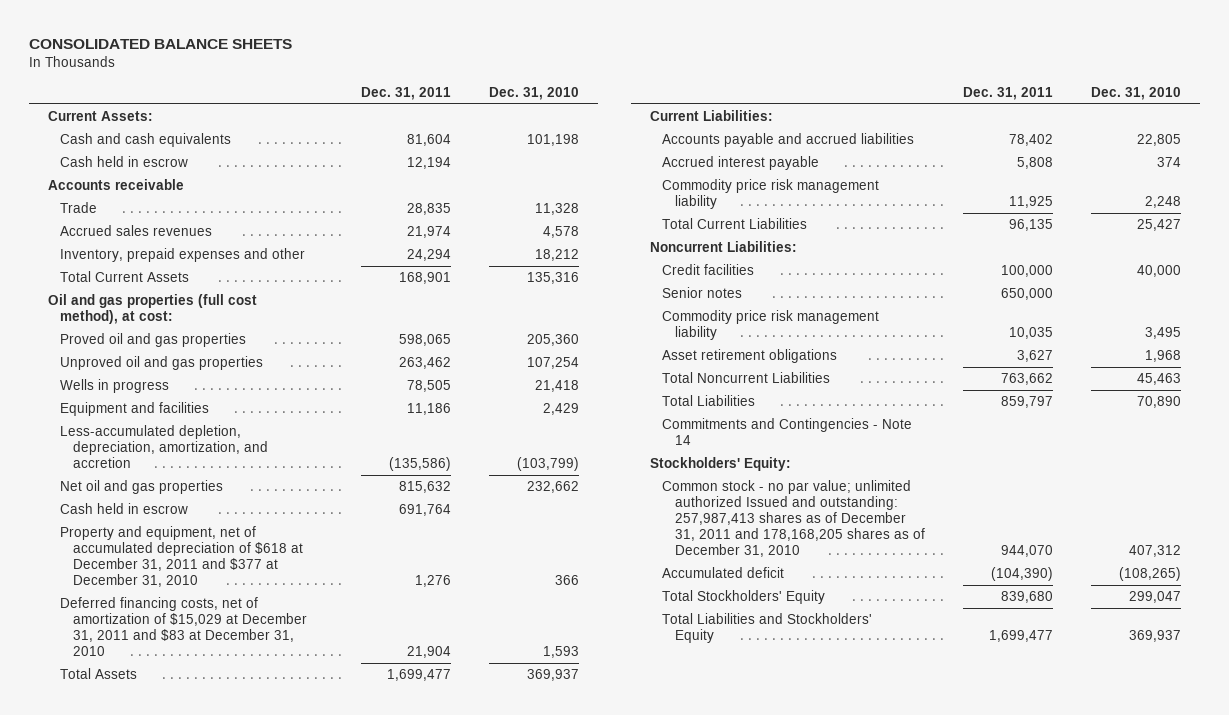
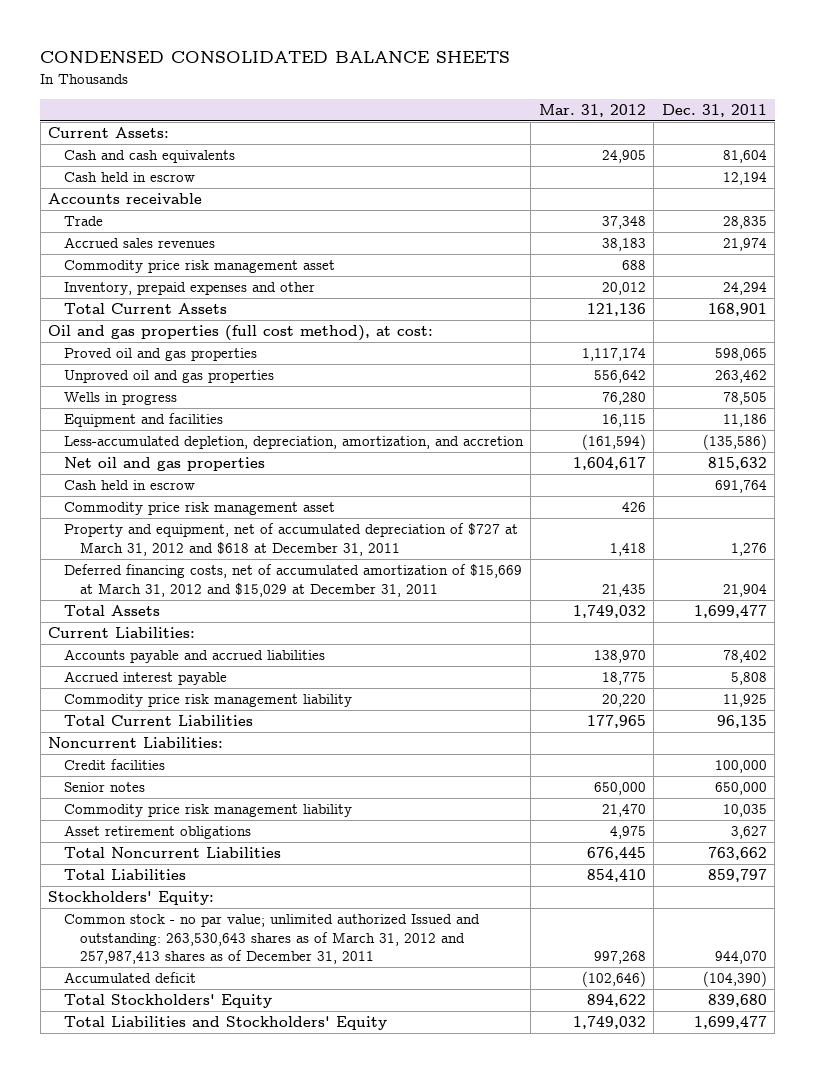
- CONSOLIDATED BALANCE SHEETS
+ CONDENSED CONSOLIDATED BALANCE SHEETS
- | Dec. 31, 2011 | Dec. 31, 2010
+ | Mar. 31, 2012 | Dec. 31, 2011
+ Commodity price risk management asset | 688 |
- Property and equipment, net of accumulated depreciation of $618 at December 31, 2011 and $377 at December 31, 2010 | 1,276 | 366
- Deferred financing costs, net of amortization of $15,029 at December 31, 2011 and $83 at December 31, 2010 | 21,904 | 1,593
+ Commodity price risk management asset | 426 |
+ Property and equipment, net of accumulated depreciation of $727 at March 31, 2012 and $618 at December 31, 2011 | 1,418 | 1,276
+ Deferred financing costs, net of accumulated amortization of $15,669 at March 31, 2012 and $15,029 at December 31, 2011 | 21,435 | 21,904
- Commitments and Contingencies - Note 14
- Common stock - no par value; unlimited authorized Issued and outstanding: 257,987,413 shares as of December 31, 2011 and 178,168,205 shares as of December 31, 2010 | 944,070 | 407,312
+ Common stock - no par value; unlimited authorized Issued and outstanding: 263,530,643 shares as of March 31, 2012 and 257,987,413 shares as of December 31, 2011 | 997,268 | 944,070

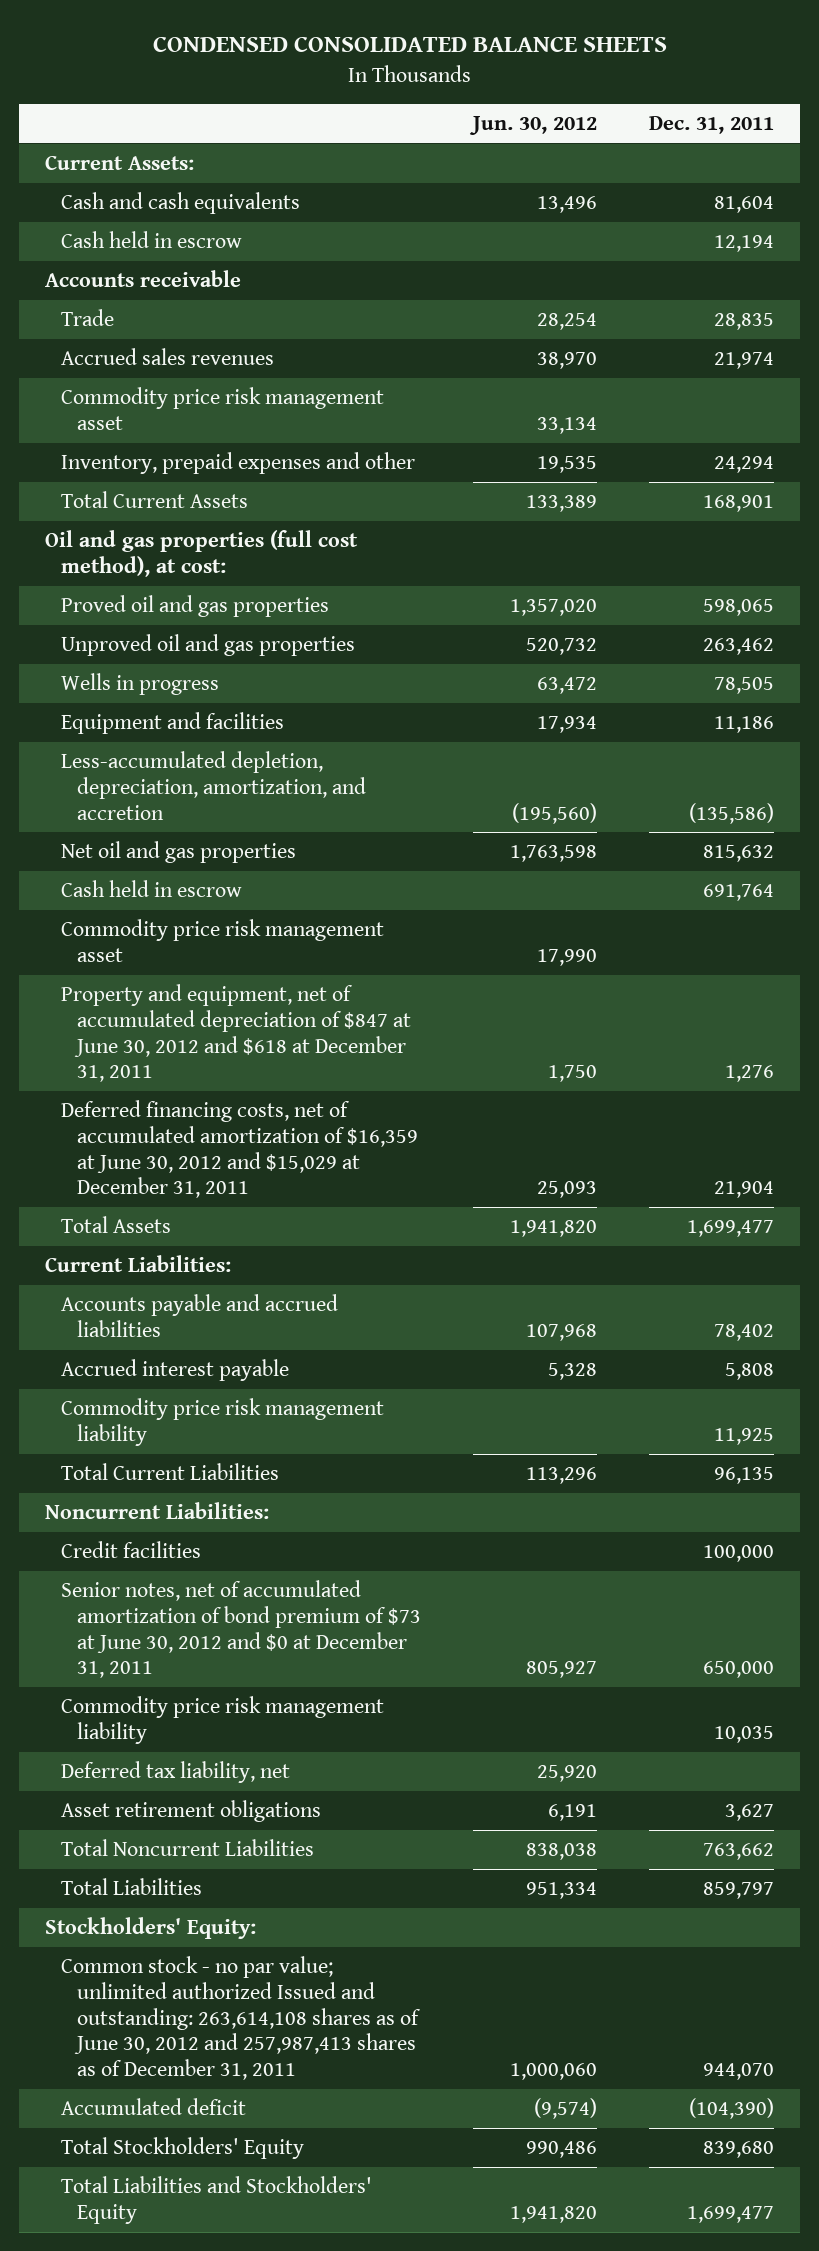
- | Mar. 31, 2012 | Dec. 31, 2011
+ | Jun. 30, 2012 | Dec. 31, 2011
- Property and equipment, net of accumulated depreciation of $727 at March 31, 2012 and $618 at December 31, 2011 | 1,418 | 1,276
- Deferred financing costs, net of accumulated amortization of $15,669 at March 31, 2012 and $15,029 at December 31, 2011 | 21,435 | 21,904
+ Property and equipment, net of accumulated depreciation of $847 at June 30, 2012 and $618 at December 31, 2011 | 1,750 | 1,276
+ Deferred financing costs, net of accumulated amortization of $16,359 at June 30, 2012 and $15,029 at December 31, 2011 | 25,093 | 21,904
- Senior notes | 650,000 | 650,000
+ Senior notes, net of accumulated amortization of bond premium of $73 at June 30, 2012 and $0 at December 31, 2011 | 805,927 | 650,000
+ Deferred tax liability, net | 25,920 |
- Common stock - no par value; unlimited authorized Issued and outstanding: 263,530,643 shares as of March 31, 2012 and 257,987,413 shares as of December 31, 2011 | 997,268 | 944,070
+ Common stock - no par value; unlimited authorized Issued and outstanding: 263,614,108 shares as of June 30, 2012 and 257,987,413 shares as of December 31, 2011 | 1,000,060 | 944,070

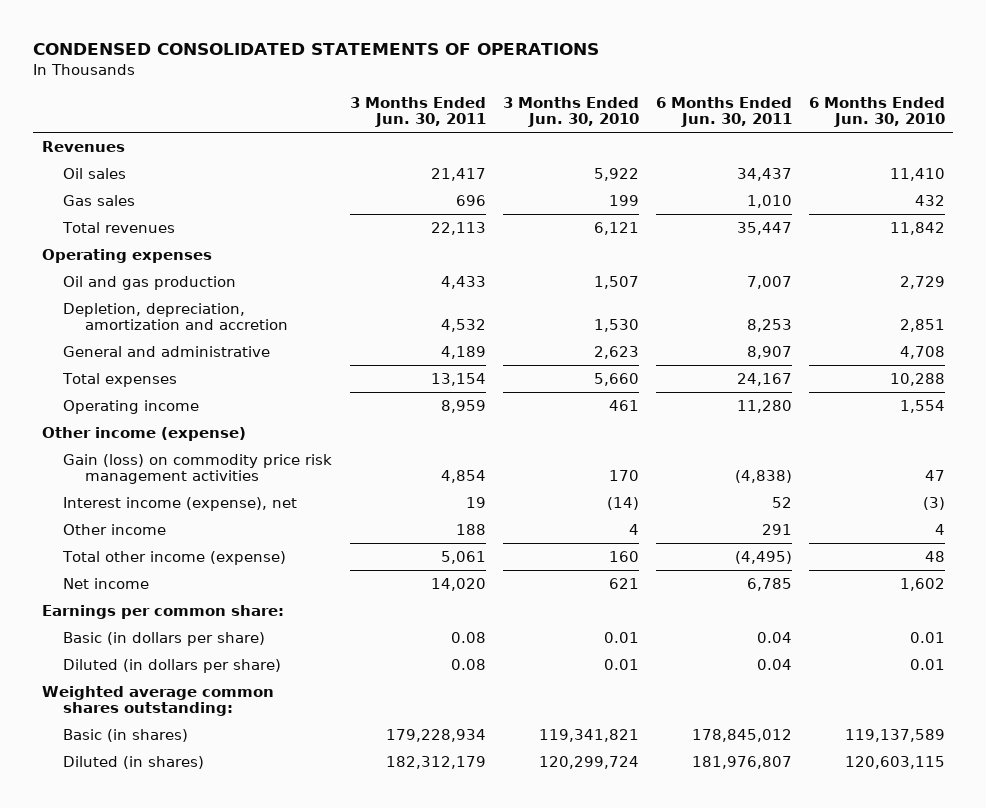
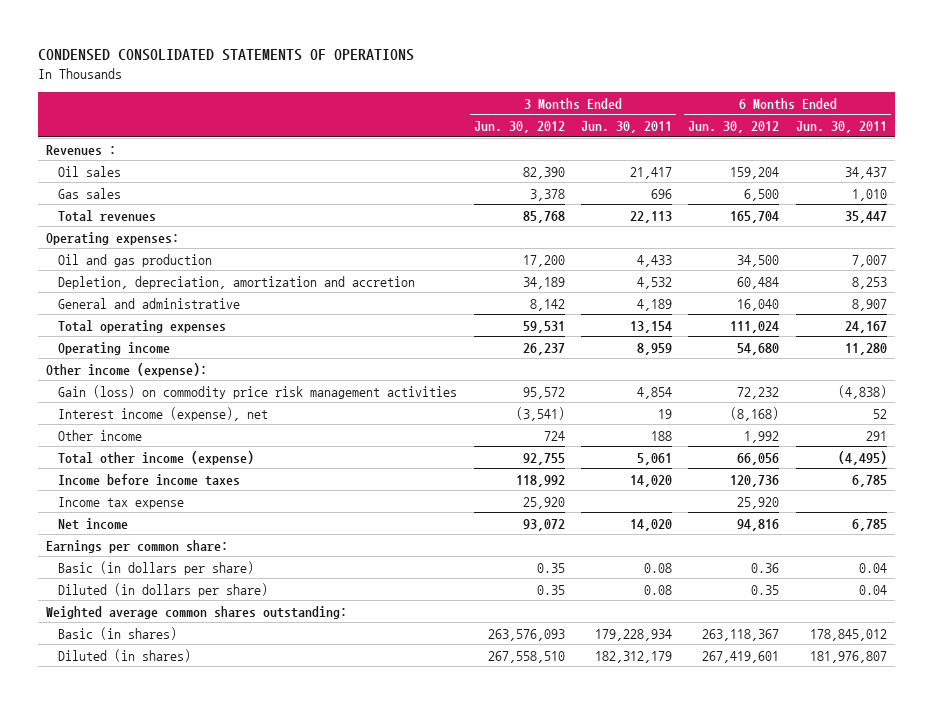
- | 3 Months Ended Jun. 30, 2011 | 3 Months Ended Jun. 30, 2010 | 6 Months Ended Jun. 30, 2011 | 6 Months Ended Jun. 30, 2010
+ | 3 Months Ended Jun. 30, 2012 | 3 Months Ended Jun. 30, 2011 | 6 Months Ended Jun. 30, 2012 | 6 Months Ended Jun. 30, 2011
- Revenues
+ Revenues :
- Operating expenses
+ Operating expenses:
- Total expenses | 13,154 | 5,660 | 24,167 | 10,288
+ Total operating expenses | 59,531 | 13,154 | 111,024 | 24,167
- Other income (expense)
+ Other income (expense):
+ Income before income taxes | 118,992 | 14,020 | 120,736 | 6,785
+ Income tax expense | 25,920 | | 25,920 |

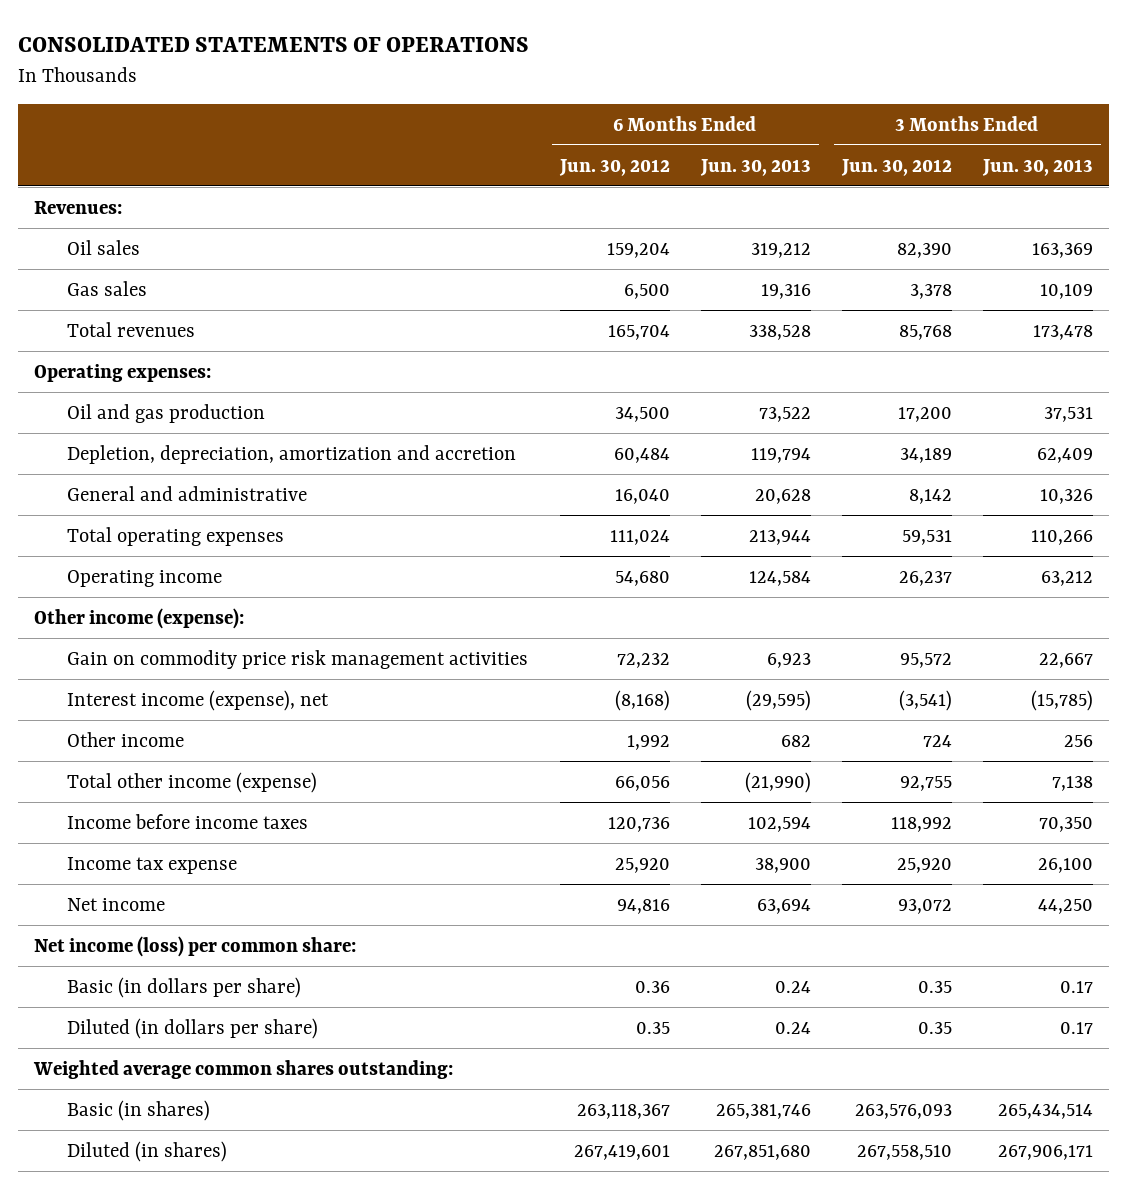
- CONDENSED CONSOLIDATED STATEMENTS OF OPERATIONS
+ CONSOLIDATED STATEMENTS OF OPERATIONS
- | 3 Months Ended Jun. 30, 2012 | 3 Months Ended Jun. 30, 2011 | 6 Months Ended Jun. 30, 2012 | 6 Months Ended Jun. 30, 2011
+ | 6 Months Ended Jun. 30, 2012 | 6 Months Ended Jun. 30, 2013 | 3 Months Ended Jun. 30, 2012 | 3 Months Ended Jun. 30, 2013
- Revenues :
+ Revenues:
- Gain (loss) on commodity price risk management activities | 95,572 | 4,854 | 72,232 | (4,838)
+ Gain on commodity price risk management activities | 72,232 | 6,923 | 95,572 | 22,667
- Earnings per common share:
+ Net income (loss) per common share:

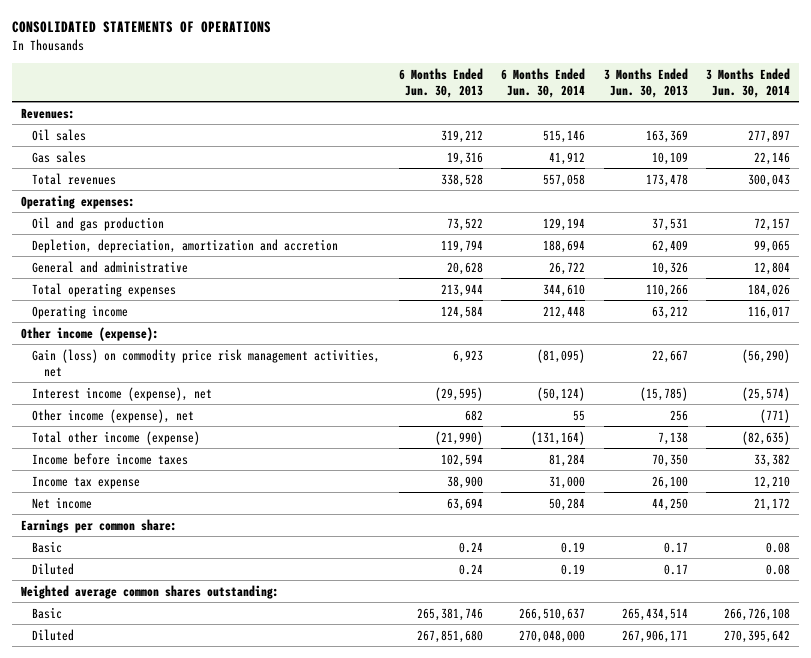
- | 6 Months Ended Jun. 30, 2012 | 6 Months Ended Jun. 30, 2013 | 3 Months Ended Jun. 30, 2012 | 3 Months Ended Jun. 30, 2013
+ | 6 Months Ended Jun. 30, 2013 | 6 Months Ended Jun. 30, 2014 | 3 Months Ended Jun. 30, 2013 | 3 Months Ended Jun. 30, 2014
- Gain on commodity price risk management activities | 72,232 | 6,923 | 95,572 | 22,667
+ Gain (loss) on commodity price risk management activities, net | 6,923 | (81,095) | 22,667 | (56,290)
- Other income | 1,992 | 682 | 724 | 256
+ Other income (expense), net | 682 | 55 | 256 | (771)
- Net income (loss) per common share:
- Basic (in dollars per share) | 0.36 | 0.24 | 0.35 | 0.17
- Diluted (in dollars per share) | 0.35 | 0.24 | 0.35 | 0.17
+ Earnings per common share:
+ Basic | 0.24 | 0.19 | 0.17 | 0.08
+ Diluted | 0.24 | 0.19 | 0.17 | 0.08
- Basic (in shares) | 263,118,367 | 265,381,746 | 263,576,093 | 265,434,514
- Diluted (in shares) | 267,419,601 | 267,851,680 | 267,558,510 | 267,906,171
+ Basic | 265,381,746 | 266,510,637 | 265,434,514 | 266,726,108
+ Diluted | 267,851,680 | 270,048,000 | 267,906,171 | 270,395,642

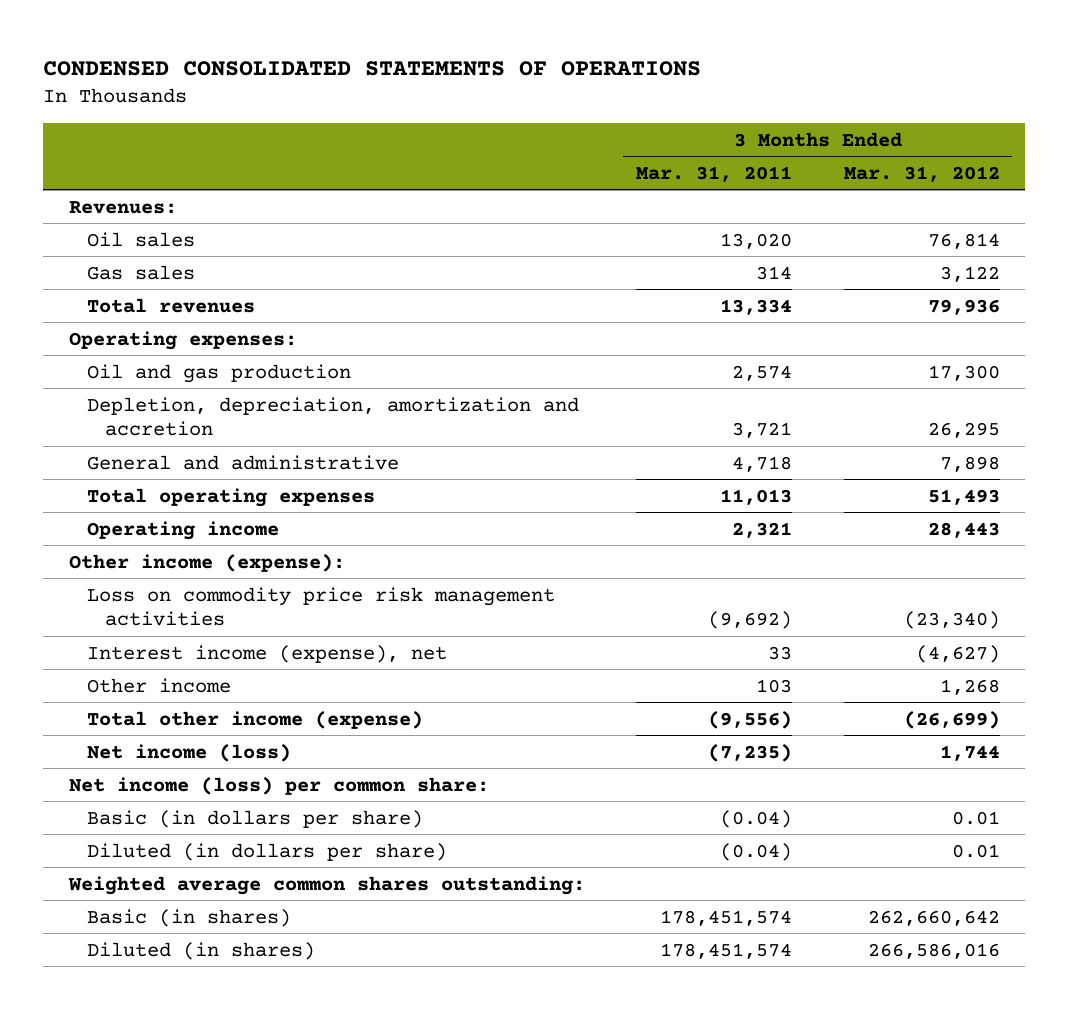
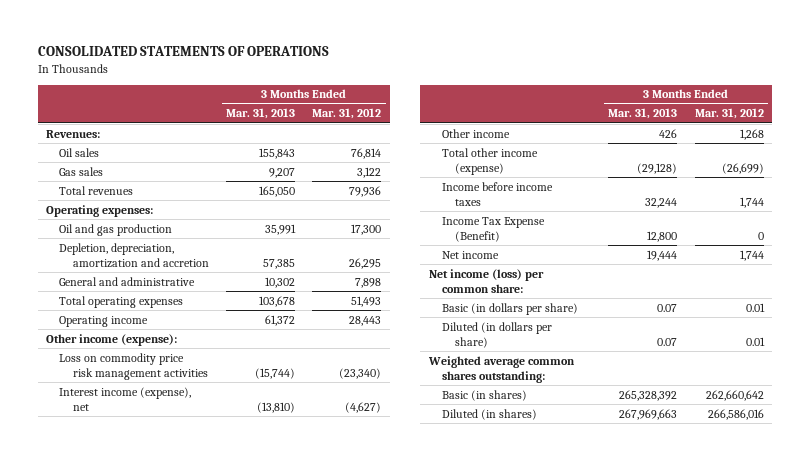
- CONDENSED CONSOLIDATED STATEMENTS OF OPERATIONS
+ CONSOLIDATED STATEMENTS OF OPERATIONS
- | 3 Months Ended Mar. 31, 2011 | 3 Months Ended Mar. 31, 2012
+ | 3 Months Ended Mar. 31, 2013 | 3 Months Ended Mar. 31, 2012
- Net income (loss) | (7,235) | 1,744
+ Income before income taxes | 32,244 | 1,744
+ Income Tax Expense (Benefit) | 12,800 | 0
+ Net income | 19,444 | 1,744

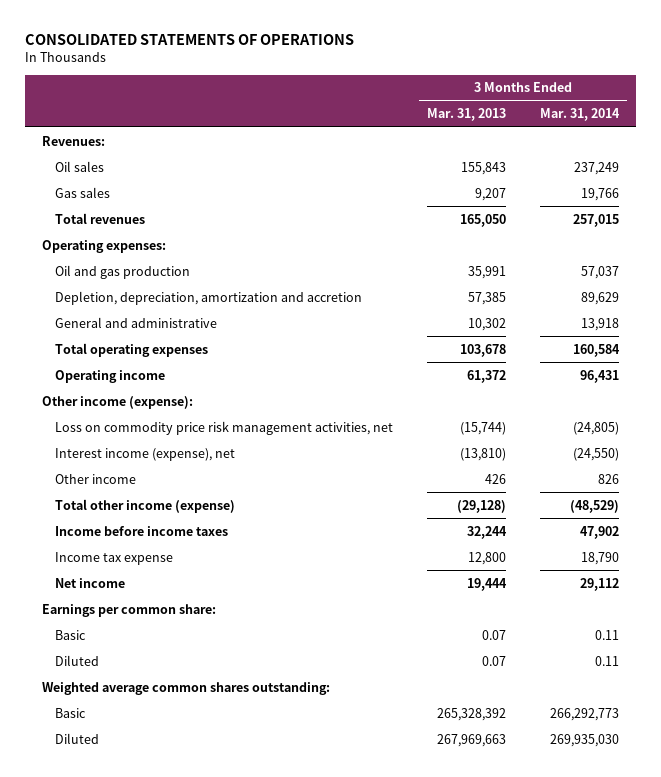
- | 3 Months Ended Mar. 31, 2013 | 3 Months Ended Mar. 31, 2012
+ | 3 Months Ended Mar. 31, 2013 | 3 Months Ended Mar. 31, 2014
- Loss on commodity price risk management activities | (15,744) | (23,340)
+ Loss on commodity price risk management activities, net | (15,744) | (24,805)
- Income Tax Expense (Benefit) | 12,800 | 0
+ Income tax expense | 12,800 | 18,790
- Net income (loss) per common share:
- Basic (in dollars per share) | 0.07 | 0.01
- Diluted (in dollars per share) | 0.07 | 0.01
+ Earnings per common share:
+ Basic | 0.07 | 0.11
+ Diluted | 0.07 | 0.11
- Basic (in shares) | 265,328,392 | 262,660,642
- Diluted (in shares) | 267,969,663 | 266,586,016
+ Basic | 265,328,392 | 266,292,773
+ Diluted | 267,969,663 | 269,935,030

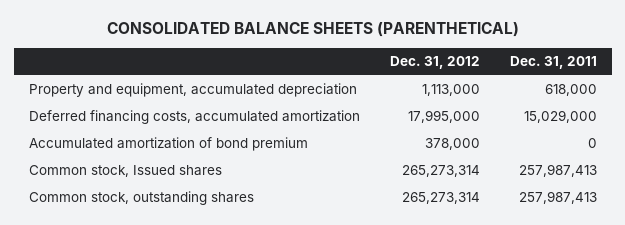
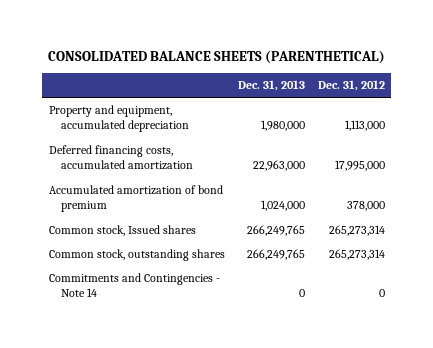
- | Dec. 31, 2012 | Dec. 31, 2011
+ | Dec. 31, 2013 | Dec. 31, 2012
+ Commitments and Contingencies - Note 14 | 0 | 0

